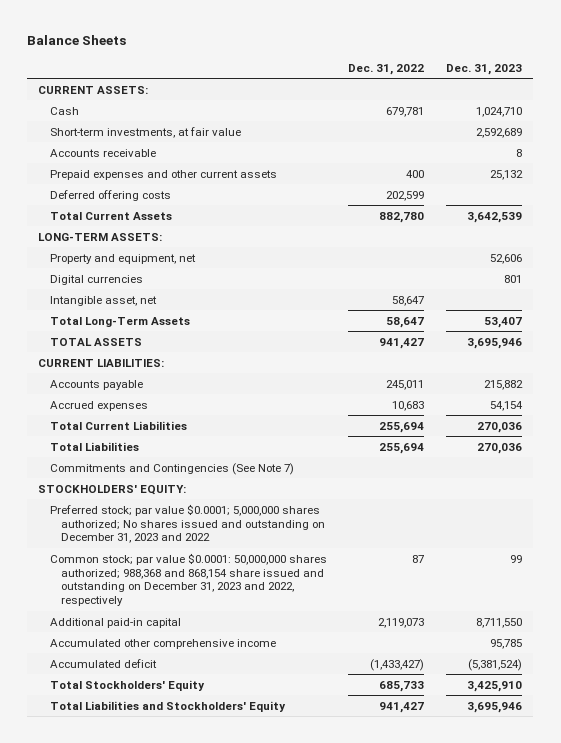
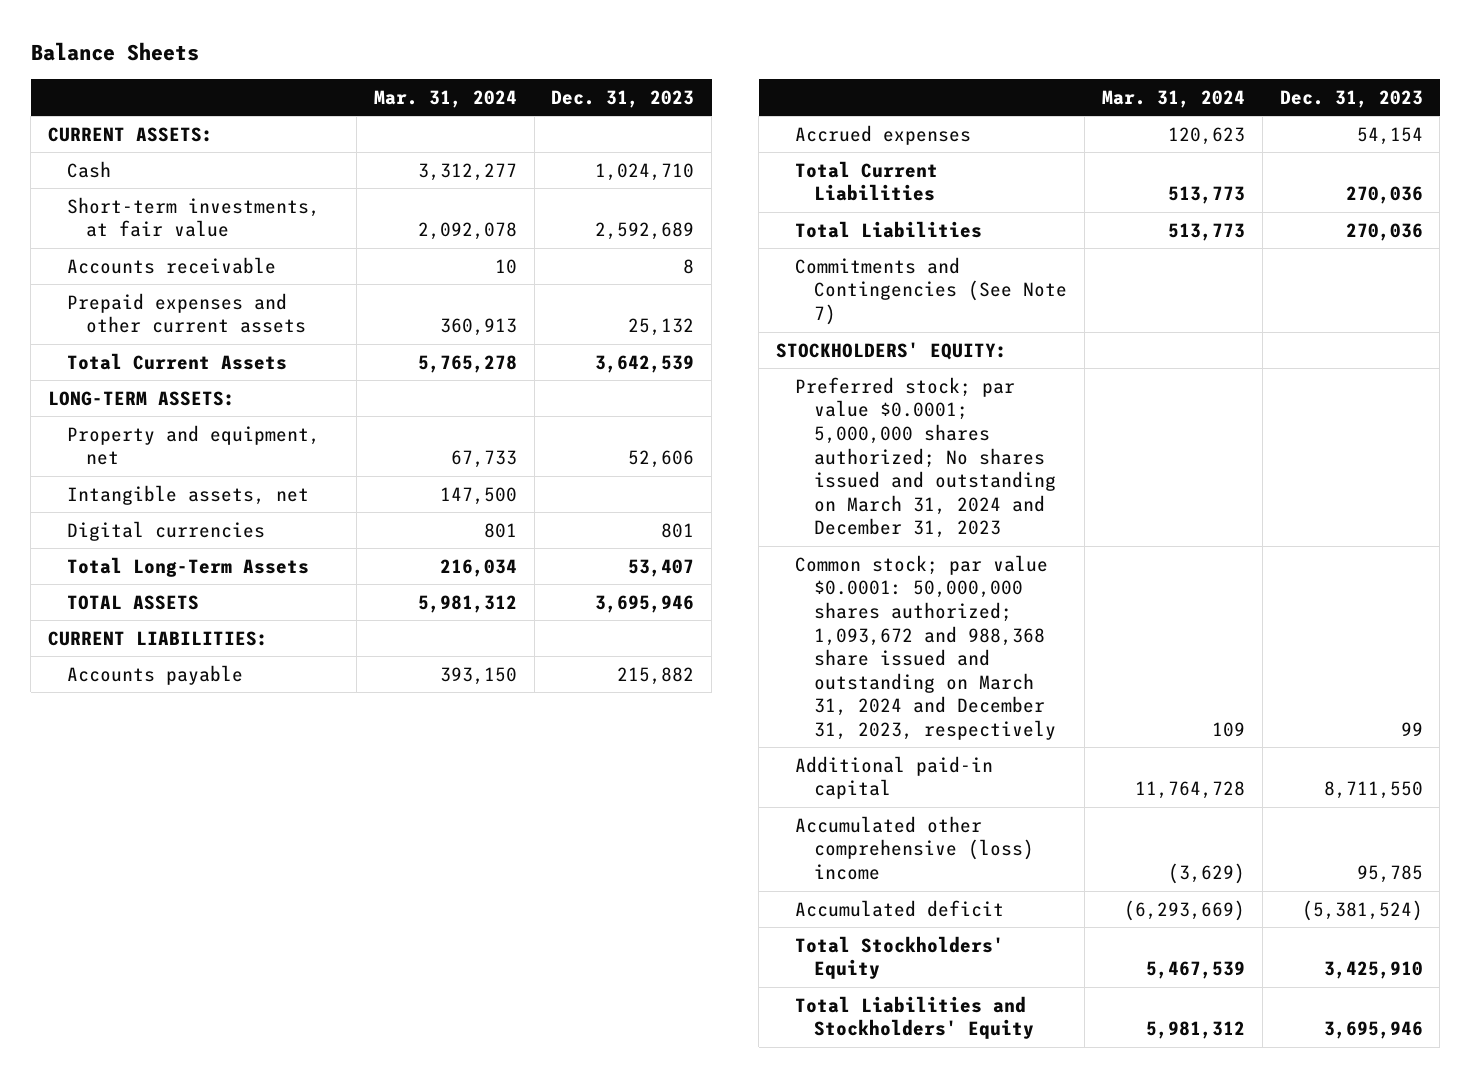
- | Dec. 31, 2022 | Dec. 31, 2023
+ | Mar. 31, 2024 | Dec. 31, 2023
- Deferred offering costs | 202,599 |
+ Intangible assets, net | 147,500 |
- Intangible asset, net | 58,647 |
- Preferred stock; par value $0.0001; 5,000,000 shares authorized; No shares issued and outstanding on December 31, 2023 and 2022
- Common stock; par value $0.0001: 50,000,000 shares authorized; 988,368 and 868,154 share issued and outstanding on December 31, 2023 and 2022, respectively | 87 | 99
+ Preferred stock; par value $0.0001; 5,000,000 shares authorized; No shares issued and outstanding on March 31, 2024 and December 31, 2023
+ Common stock; par value $0.0001: 50,000,000 shares authorized; 1,093,672 and 988,368 share issued and outstanding on March 31, 2024 and December 31, 2023, respectively | 109 | 99
- Accumulated other comprehensive income | | 95,785
+ Accumulated other comprehensive (loss) income | (3,629) | 95,785

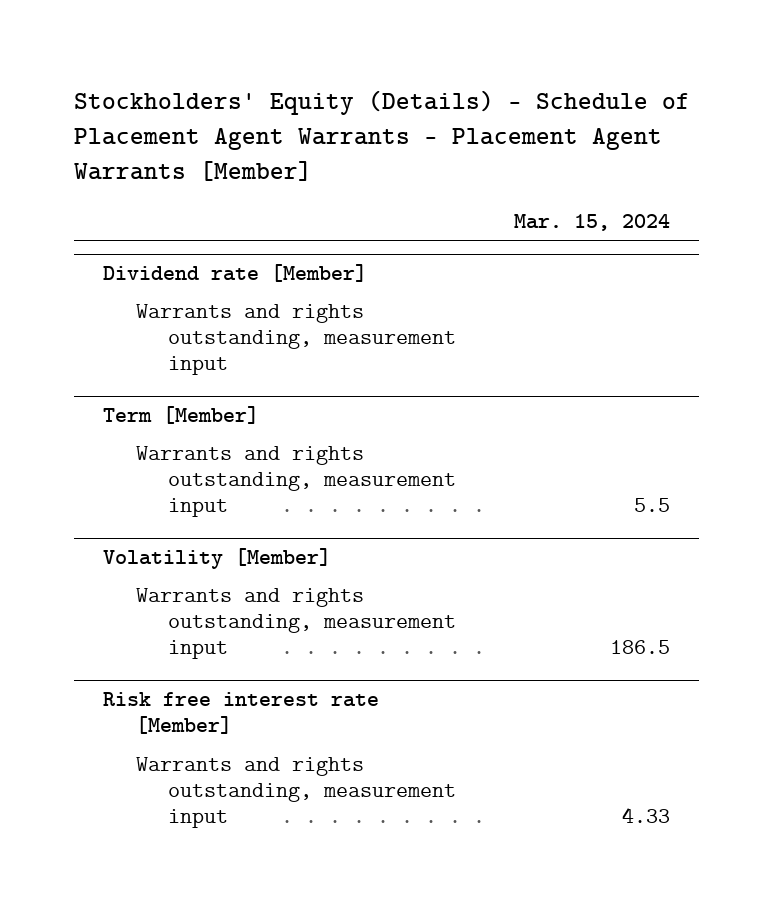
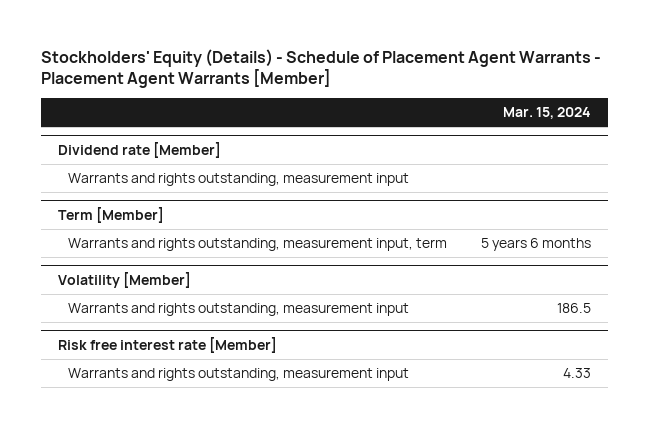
@ Term [Member]
- Warrants and rights outstanding, measurement input | 5.5
+ Warrants and rights outstanding, measurement input, term | 5 years 6 months

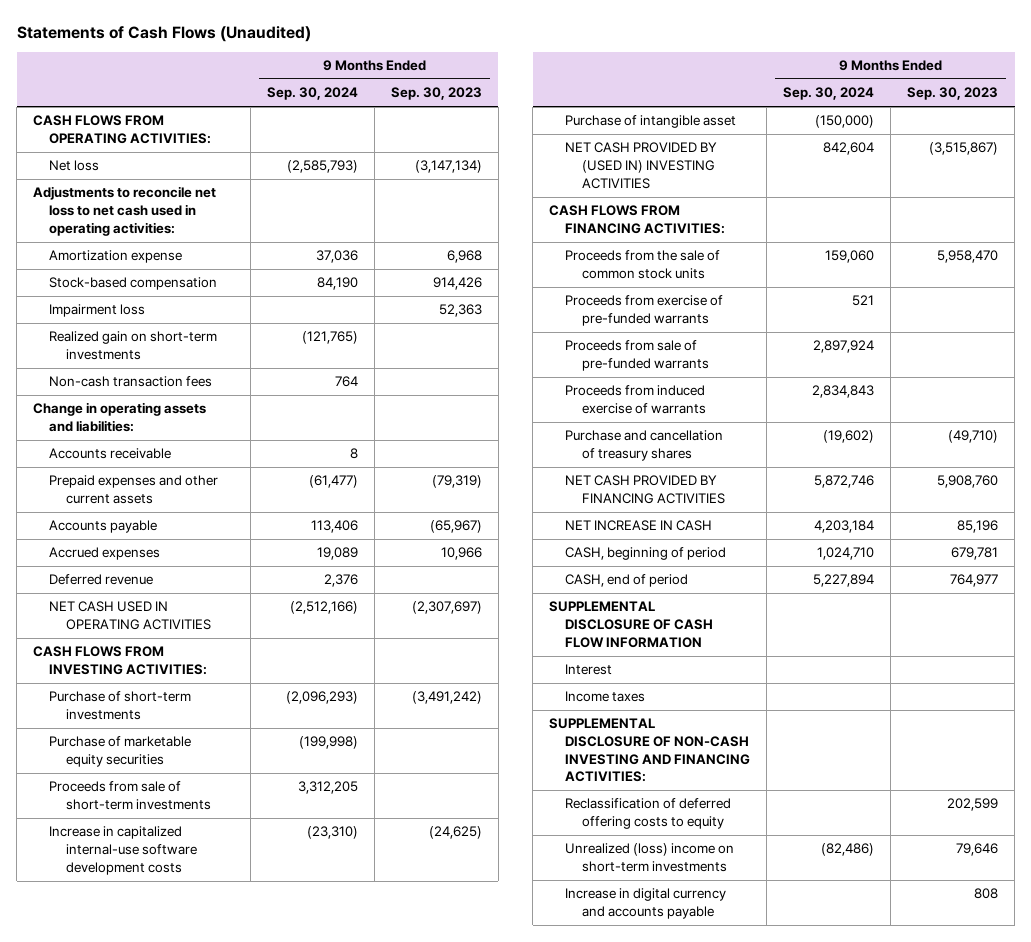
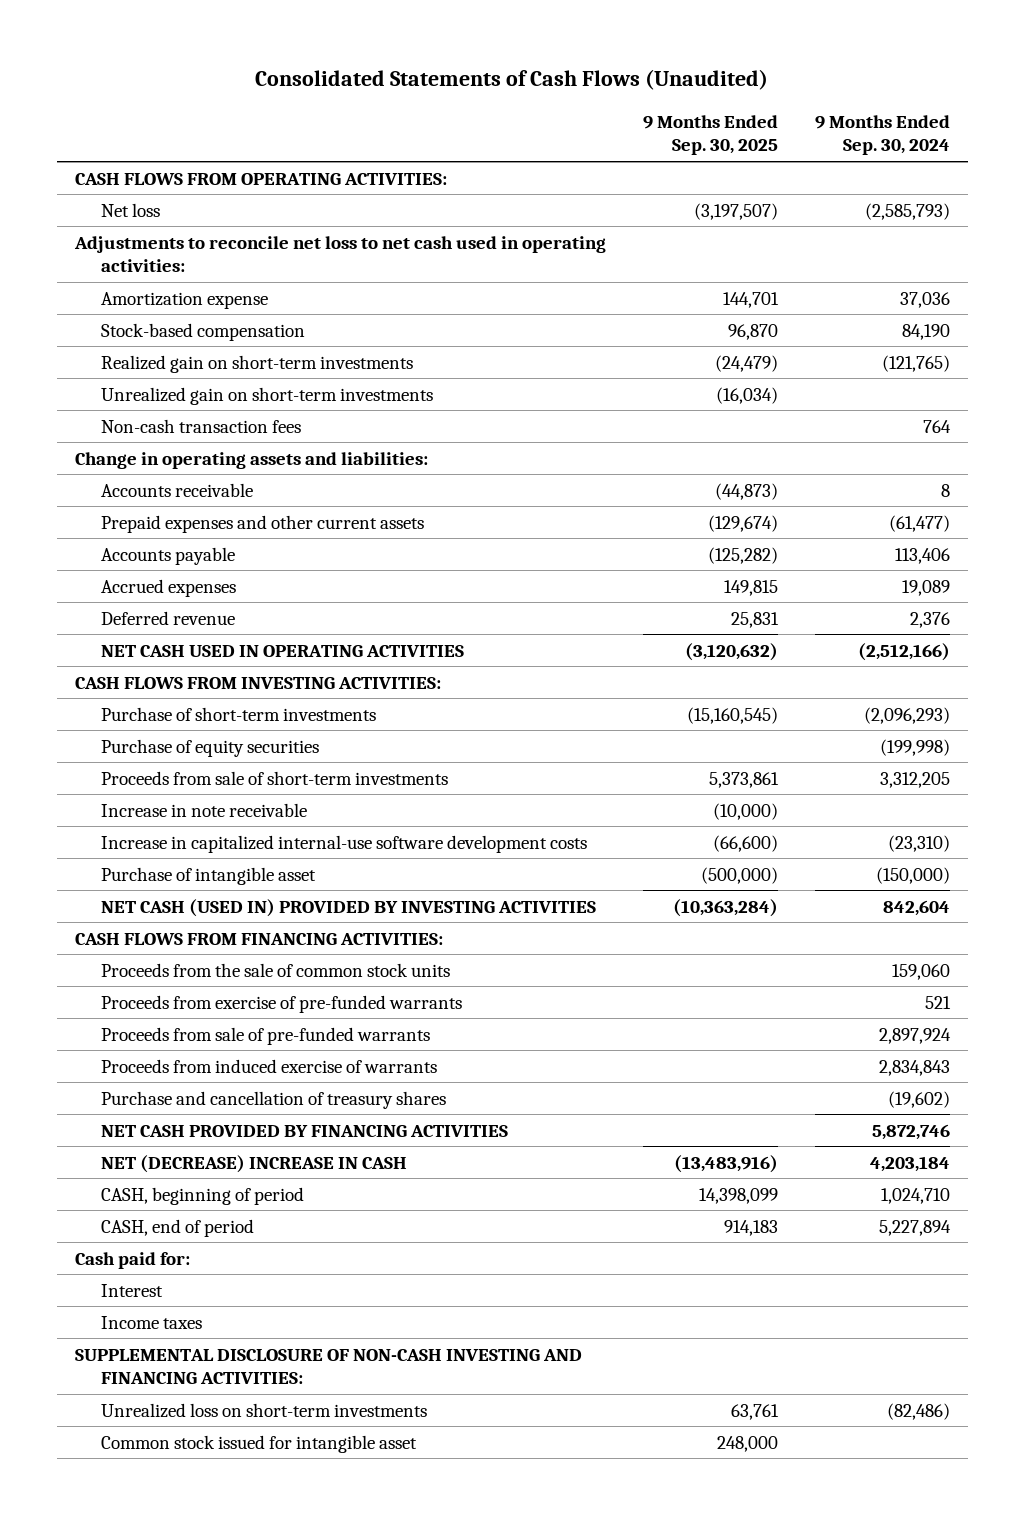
- Statements of Cash Flows (Unaudited)
+ Consolidated Statements of Cash Flows (Unaudited)
- | 9 Months Ended Sep. 30, 2024 | 9 Months Ended Sep. 30, 2023
+ | 9 Months Ended Sep. 30, 2025 | 9 Months Ended Sep. 30, 2024
- Impairment loss | | 52,363
+ Unrealized gain on short-term investments | (16,034) |
- Purchase of marketable equity securities | (199,998) |
+ Purchase of equity securities | | (199,998)
+ Increase in note receivable | (10,000) |
- NET CASH PROVIDED BY (USED IN) INVESTING ACTIVITIES | 842,604 | (3,515,867)
+ NET CASH (USED IN) PROVIDED BY INVESTING ACTIVITIES | (10,363,284) | 842,604
- NET INCREASE IN CASH | 4,203,184 | 85,196
+ NET (DECREASE) INCREASE IN CASH | (13,483,916) | 4,203,184
- SUPPLEMENTAL DISCLOSURE OF CASH FLOW INFORMATION
+ Cash paid for:
- Reclassification of deferred offering costs to equity | | 202,599
- Unrealized (loss) income on short-term investments | (82,486) | 79,646
- Increase in digital currency and accounts payable | | 808
+ Unrealized loss on short-term investments | 63,761 | (82,486)
+ Common stock issued for intangible asset | 248,000 |

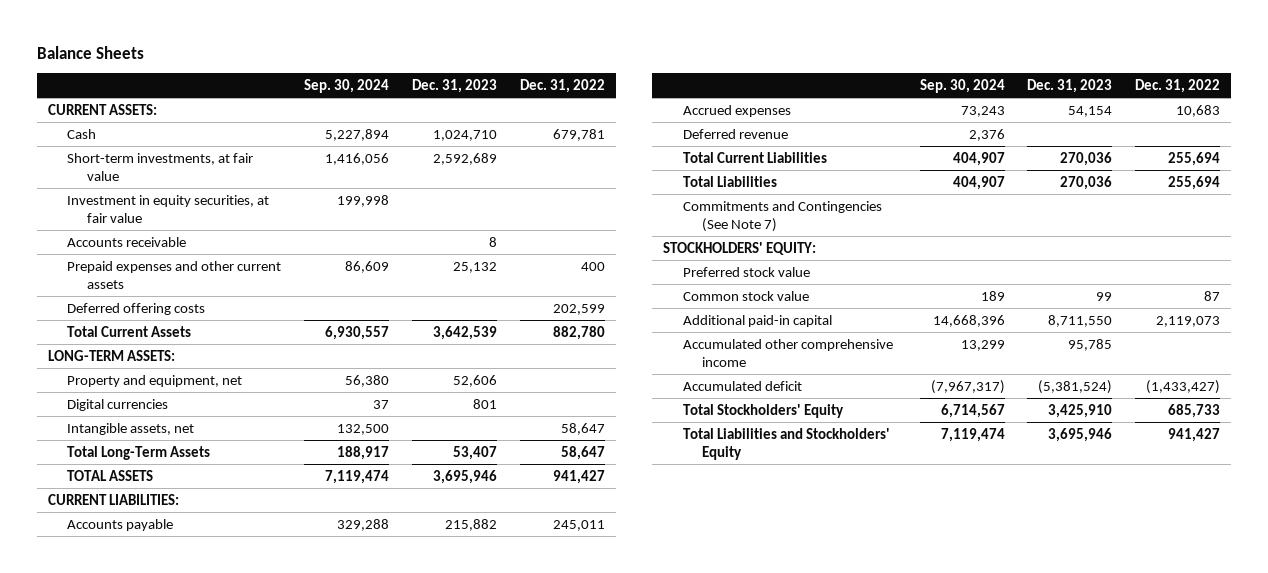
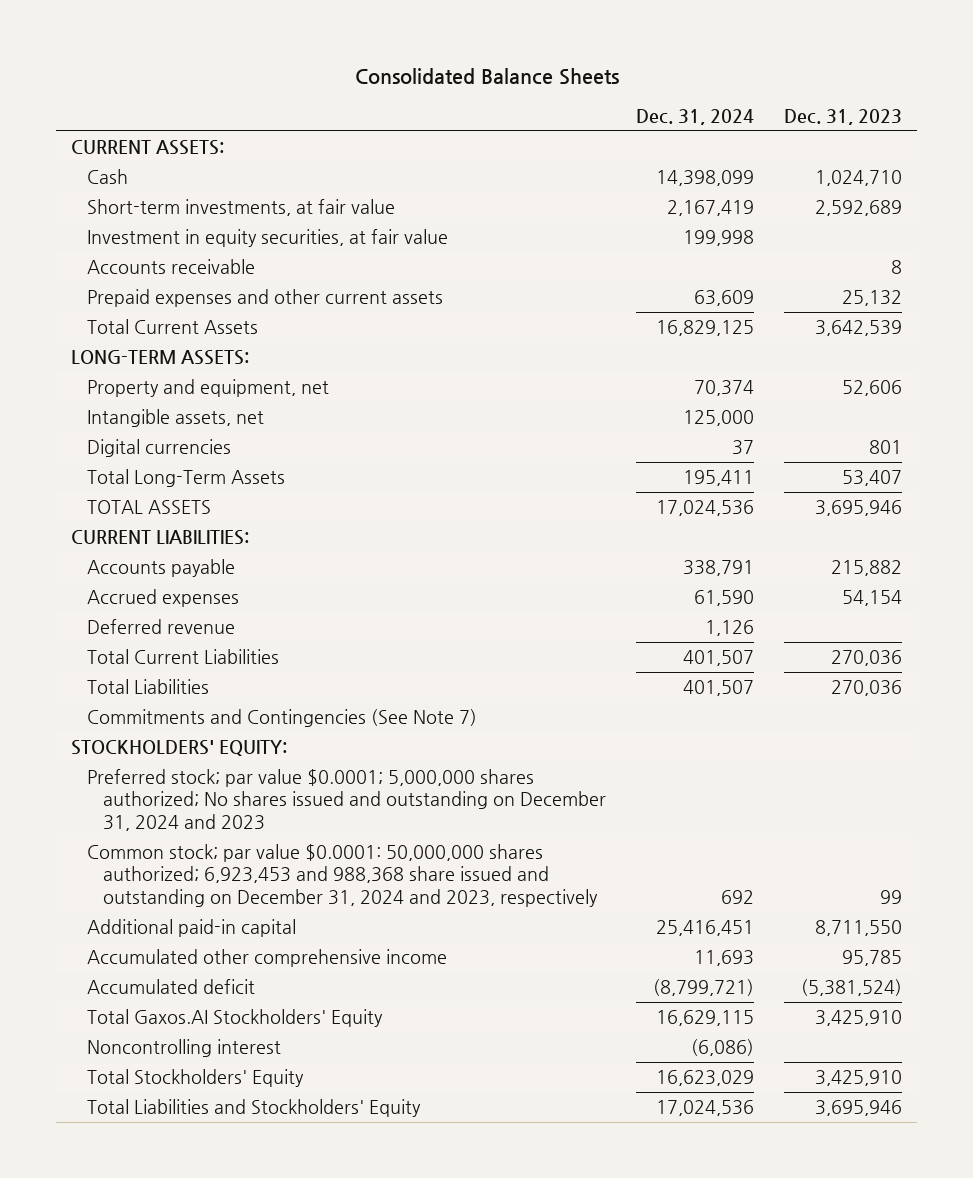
- Balance Sheets
+ Consolidated Balance Sheets
- | Sep. 30, 2024 | Dec. 31, 2023 | Dec. 31, 2022
+ | Dec. 31, 2024 | Dec. 31, 2023
- Deferred offering costs | | | 202,599
moved down: Digital currencies | 37 | 801
- Preferred stock value
- Common stock value | 189 | 99 | 87
+ Preferred stock; par value $0.0001; 5,000,000 shares authorized; No shares issued and outstanding on December 31, 2024 and 2023
+ Common stock; par value $0.0001: 50,000,000 shares authorized; 6,923,453 and 988,368 share issued and outstanding on December 31, 2024 and 2023, respectively | 692 | 99
+ Total Gaxos.AI Stockholders' Equity | 16,629,115 | 3,425,910
+ Noncontrolling interest | (6,086) |

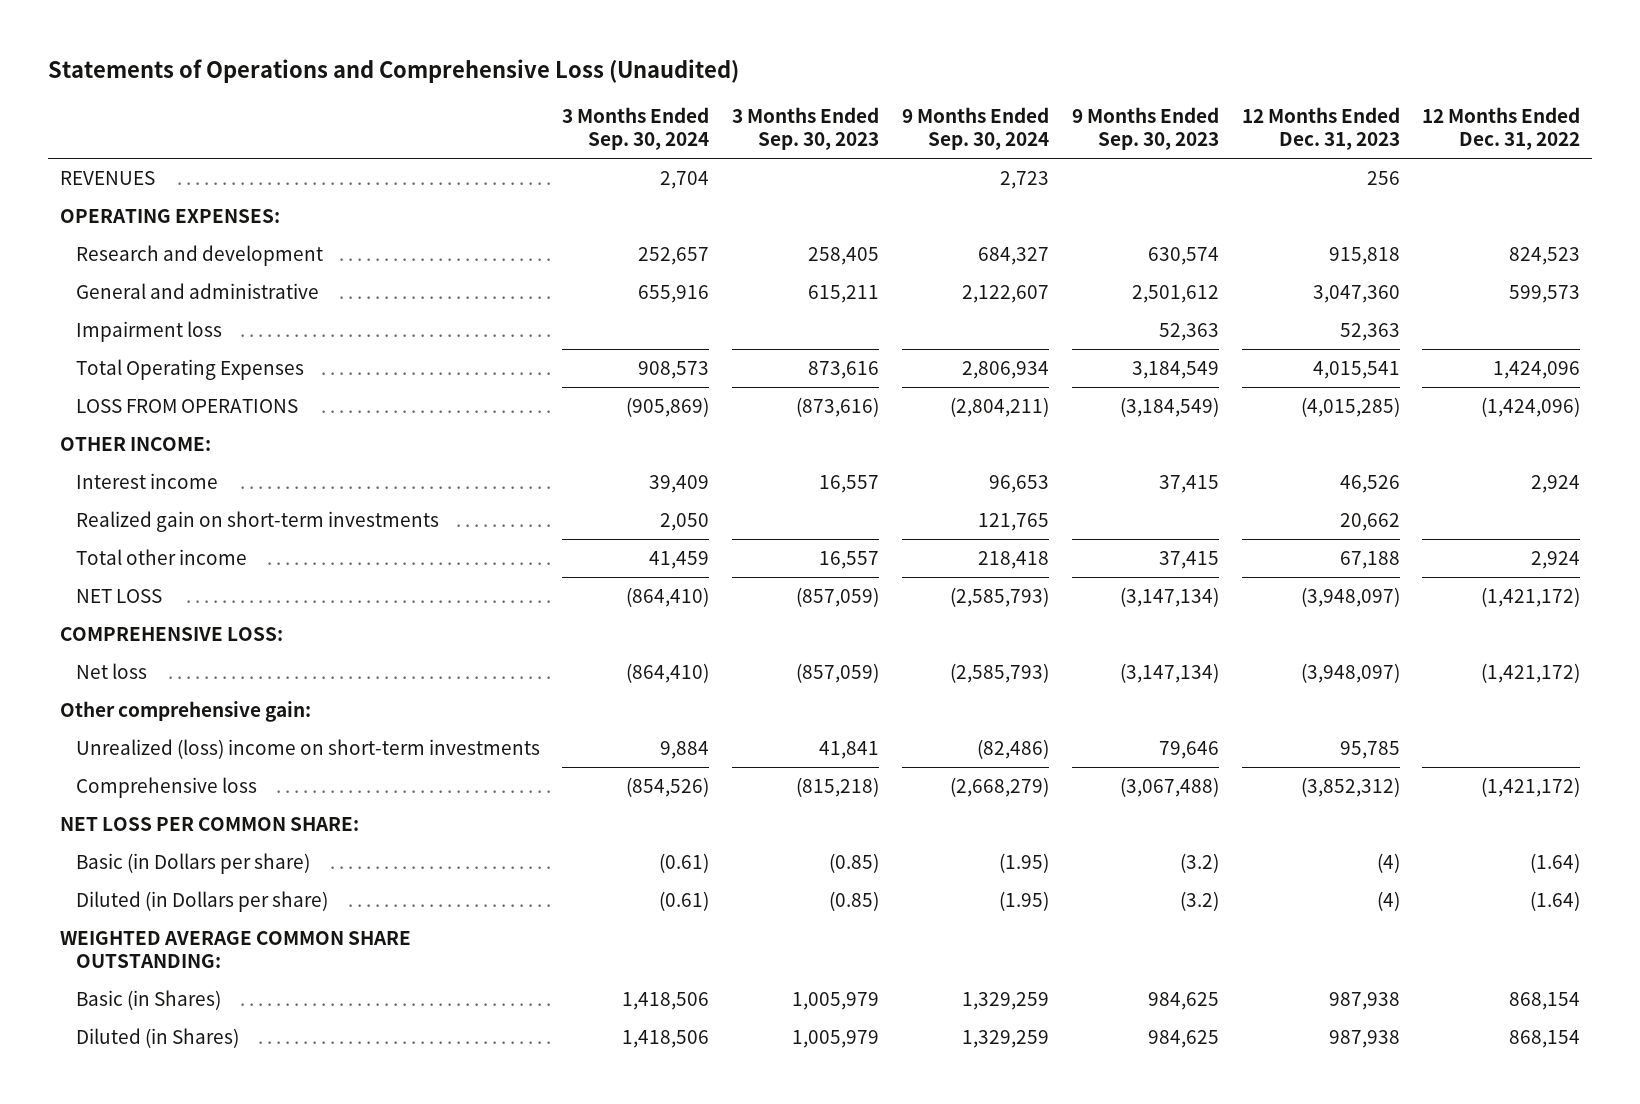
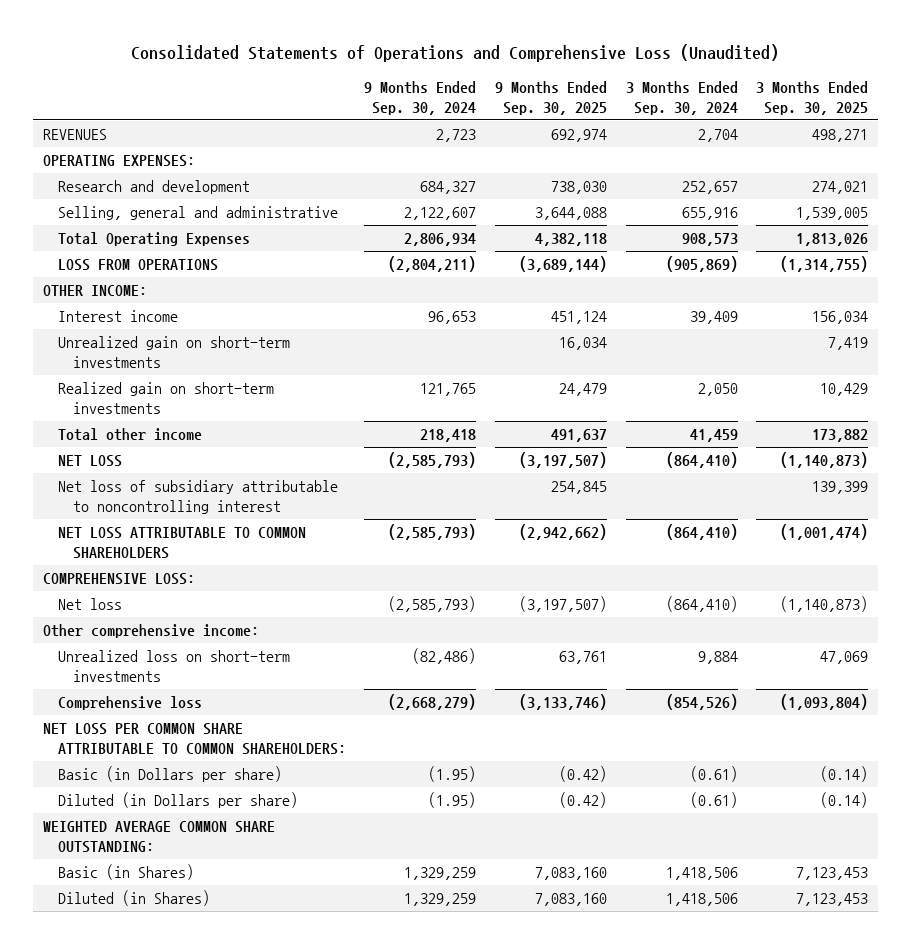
- Statements of Operations and Comprehensive Loss (Unaudited)
+ Consolidated Statements of Operations and Comprehensive Loss (Unaudited)
- | 3 Months Ended Sep. 30, 2024 | 3 Months Ended Sep. 30, 2023 | 9 Months Ended Sep. 30, 2024 | 9 Months Ended Sep. 30, 2023 | 12 Months Ended Dec. 31, 2023 | 12 Months Ended Dec. 31, 2022
+ | 9 Months Ended Sep. 30, 2024 | 9 Months Ended Sep. 30, 2025 | 3 Months Ended Sep. 30, 2024 | 3 Months Ended Sep. 30, 2025
- General and administrative | 655,916 | 615,211 | 2,122,607 | 2,501,612 | 3,047,360 | 599,573
- Impairment loss | | | | 52,363 | 52,363 |
+ Selling, general and administrative | 2,122,607 | 3,644,088 | 655,916 | 1,539,005
+ Unrealized gain on short-term investments | | 16,034 | | 7,419
+ Net loss of subsidiary attributable to noncontrolling interest | | 254,845 | | 139,399
+ NET LOSS ATTRIBUTABLE TO COMMON SHAREHOLDERS | (2,585,793) | (2,942,662) | (864,410) | (1,001,474)
- Other comprehensive gain:
- Unrealized (loss) income on short-term investments | 9,884 | 41,841 | (82,486) | 79,646 | 95,785 |
+ Other comprehensive income:
+ Unrealized loss on short-term investments | (82,486) | 63,761 | 9,884 | 47,069
- NET LOSS PER COMMON SHARE:
+ NET LOSS PER COMMON SHARE ATTRIBUTABLE TO COMMON SHAREHOLDERS:

